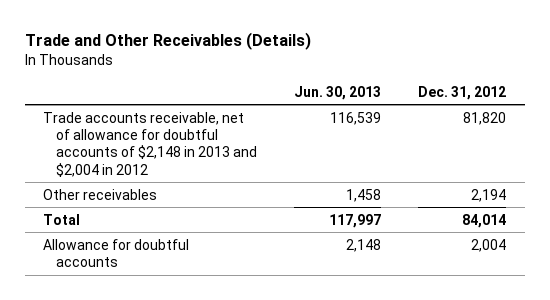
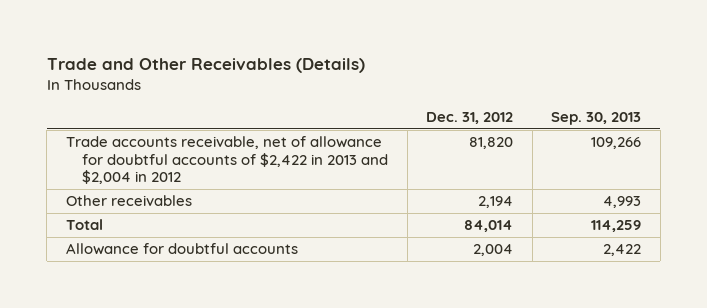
- | Jun. 30, 2013 | Dec. 31, 2012
+ | Dec. 31, 2012 | Sep. 30, 2013
- Trade accounts receivable, net of allowance for doubtful accounts of $2,148 in 2013 and $2,004 in 2012 | 116,539 | 81,820
+ Trade accounts receivable, net of allowance for doubtful accounts of $2,422 in 2013 and $2,004 in 2012 | 81,820 | 109,266

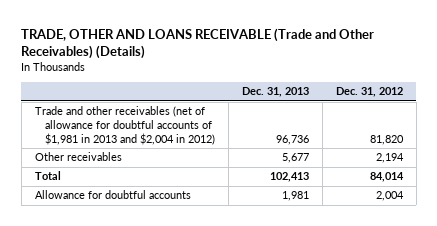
- Trade and Other Receivables (Details)
+ TRADE, OTHER AND LOANS RECEIVABLE (Trade and Other Receivables) (Details)
- | Dec. 31, 2012 | Sep. 30, 2013
+ | Dec. 31, 2013 | Dec. 31, 2012
- Trade accounts receivable, net of allowance for doubtful accounts of $2,422 in 2013 and $2,004 in 2012 | 81,820 | 109,266
+ Trade and other receivables (net of allowance for doubtful accounts of $1,981 in 2013 and $2,004 in 2012) | 96,736 | 81,820

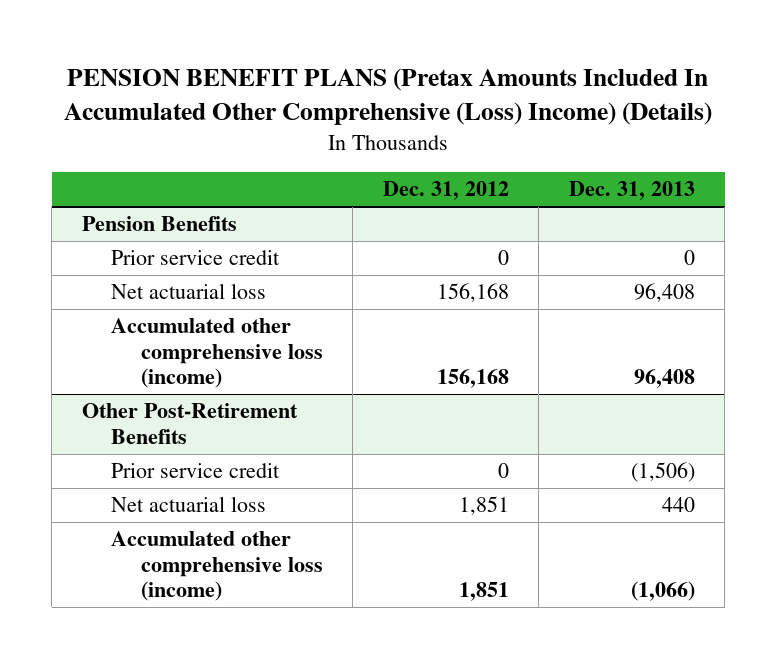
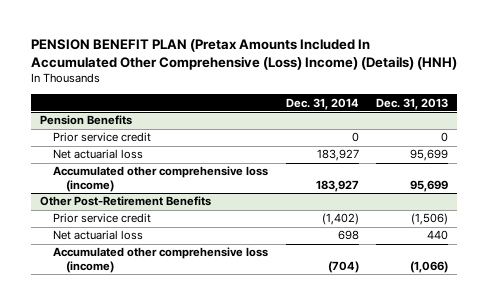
- PENSION BENEFIT PLANS (Pretax Amounts Included In Accumulated Other Comprehensive (Loss) Income) (Details)
+ PENSION BENEFIT PLAN (Pretax Amounts Included In Accumulated Other Comprehensive (Loss) Income) (Details) (HNH)
- | Dec. 31, 2012 | Dec. 31, 2013
+ | Dec. 31, 2014 | Dec. 31, 2013
@ Pension Benefits
- Net actuarial loss | 156,168 | 96,408
- Accumulated other comprehensive loss (income) | 156,168 | 96,408
+ Net actuarial loss | 183,927 | 95,699
+ Accumulated other comprehensive loss (income) | 183,927 | 95,699

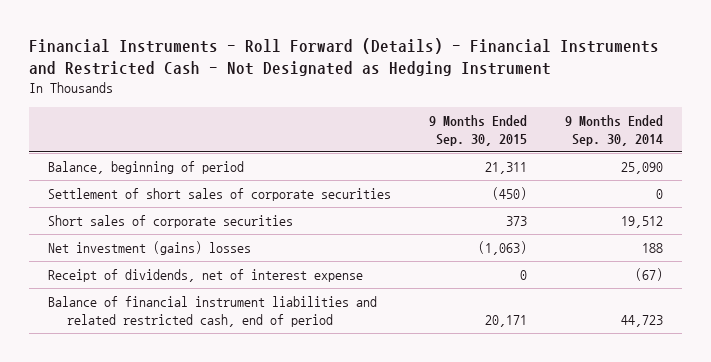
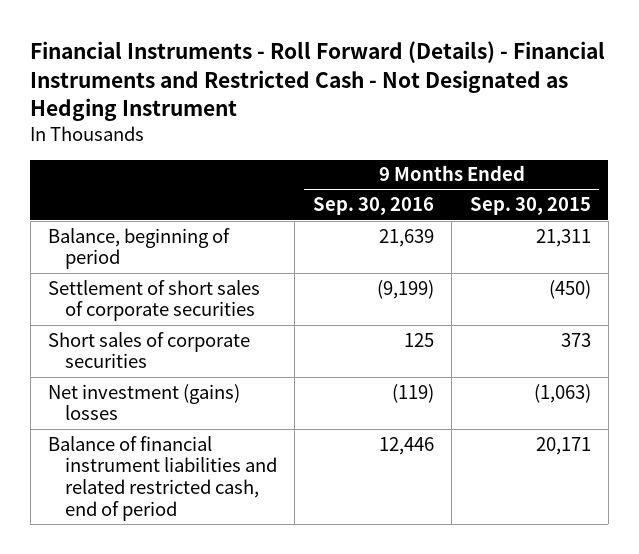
- | 9 Months Ended Sep. 30, 2015 | 9 Months Ended Sep. 30, 2014
+ | 9 Months Ended Sep. 30, 2016 | 9 Months Ended Sep. 30, 2015
- Receipt of dividends, net of interest expense | 0 | (67)

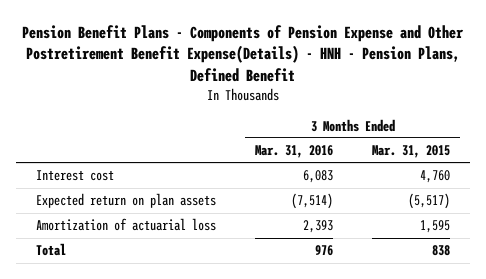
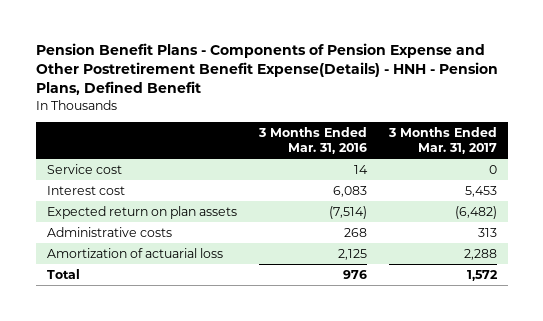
- | 3 Months Ended Mar. 31, 2016 | 3 Months Ended Mar. 31, 2015
+ | 3 Months Ended Mar. 31, 2016 | 3 Months Ended Mar. 31, 2017
+ Service cost | 14 | 0
- Amortization of actuarial loss | 2,393 | 1,595
+ Administrative costs | 268 | 313
+ Amortization of actuarial loss | 2,125 | 2,288

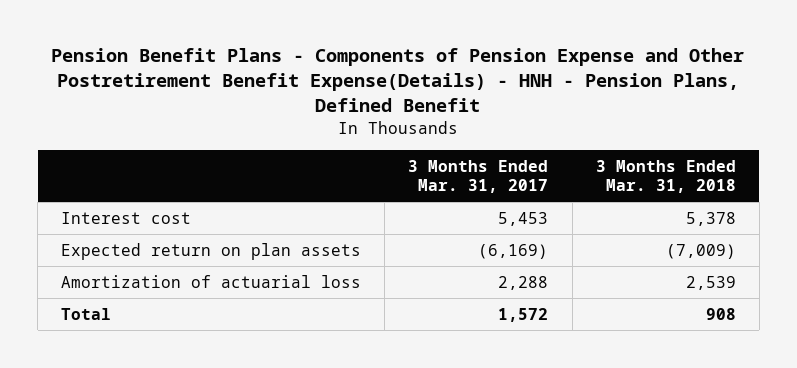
- | 3 Months Ended Mar. 31, 2016 | 3 Months Ended Mar. 31, 2017
+ | 3 Months Ended Mar. 31, 2017 | 3 Months Ended Mar. 31, 2018
- Service cost | 14 | 0
- Expected return on plan assets | (7,514) | (6,482)
- Administrative costs | 268 | 313
+ Expected return on plan assets | (6,169) | (7,009)

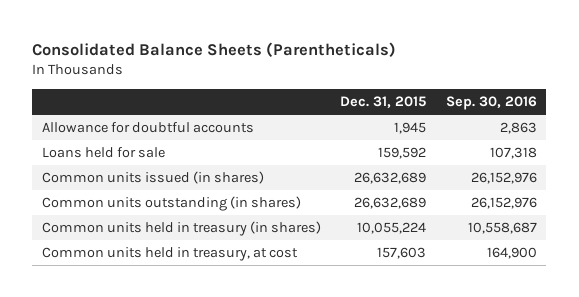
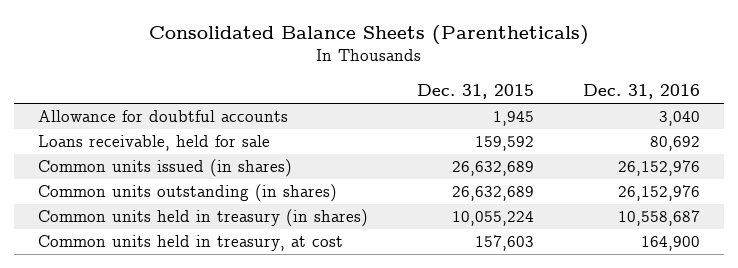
- | Dec. 31, 2015 | Sep. 30, 2016
+ | Dec. 31, 2015 | Dec. 31, 2016
- Loans held for sale | 159,592 | 107,318
+ Loans receivable, held for sale | 159,592 | 80,692

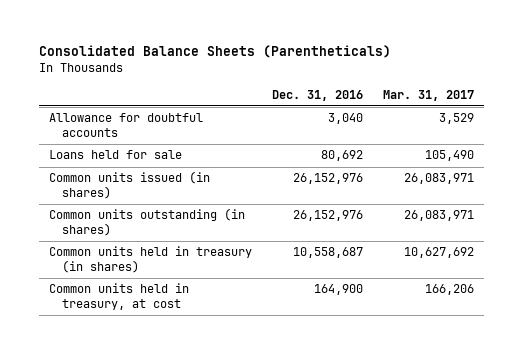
- | Dec. 31, 2015 | Dec. 31, 2016
+ | Dec. 31, 2016 | Mar. 31, 2017
- Loans receivable, held for sale | 159,592 | 80,692
+ Loans held for sale | 80,692 | 105,490

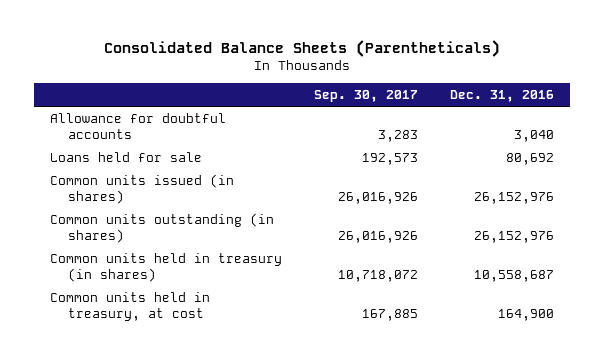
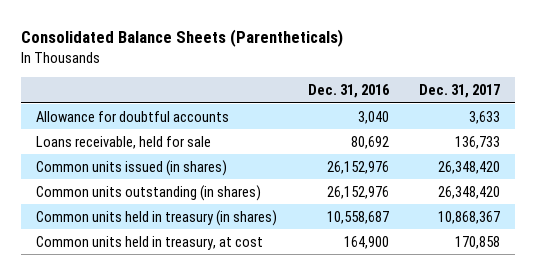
- | Sep. 30, 2017 | Dec. 31, 2016
+ | Dec. 31, 2016 | Dec. 31, 2017
- Loans held for sale | 192,573 | 80,692
+ Loans receivable, held for sale | 80,692 | 136,733

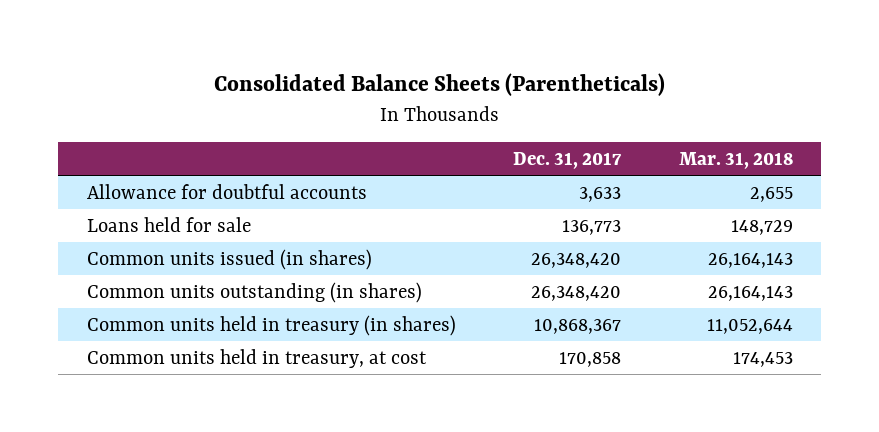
- | Dec. 31, 2016 | Dec. 31, 2017
+ | Dec. 31, 2017 | Mar. 31, 2018
- Loans receivable, held for sale | 80,692 | 136,733
+ Loans held for sale | 136,773 | 148,729

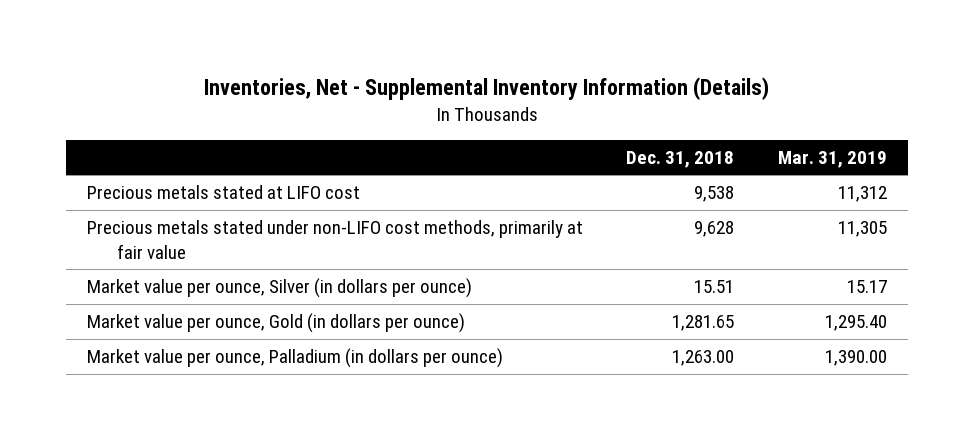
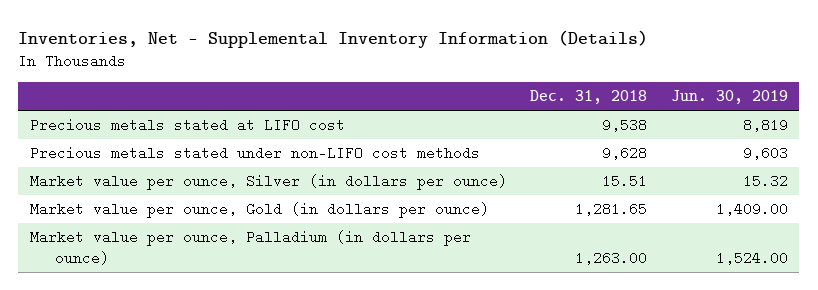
- | Dec. 31, 2018 | Mar. 31, 2019
+ | Dec. 31, 2018 | Jun. 30, 2019
- Precious metals stated under non-LIFO cost methods, primarily at fair value | 9,628 | 11,305
+ Precious metals stated under non-LIFO cost methods | 9,628 | 9,603

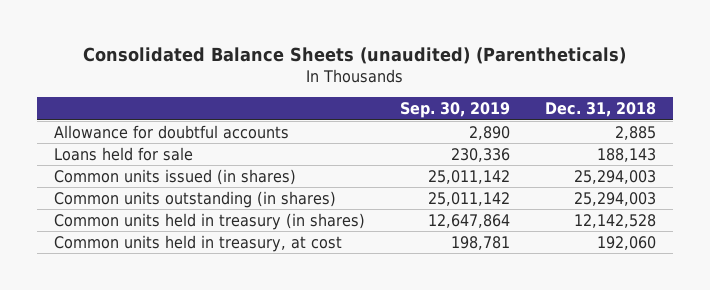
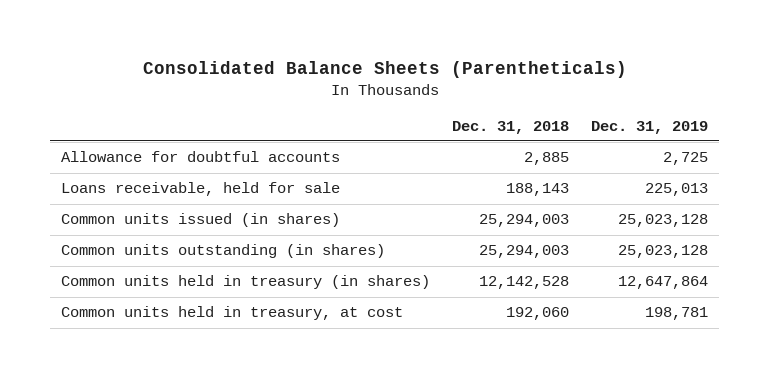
- Consolidated Balance Sheets (unaudited) (Parentheticals)
+ Consolidated Balance Sheets (Parentheticals)
- | Sep. 30, 2019 | Dec. 31, 2018
+ | Dec. 31, 2018 | Dec. 31, 2019
- Loans held for sale | 230,336 | 188,143
+ Loans receivable, held for sale | 188,143 | 225,013

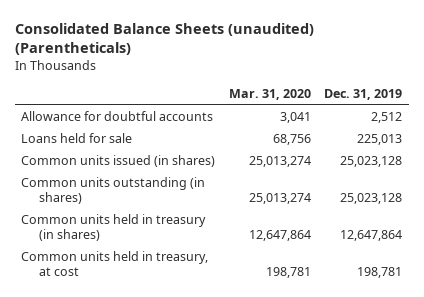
- Consolidated Balance Sheets (Parentheticals)
+ Consolidated Balance Sheets (unaudited) (Parentheticals)
- | Dec. 31, 2018 | Dec. 31, 2019
+ | Mar. 31, 2020 | Dec. 31, 2019
- Allowance for doubtful accounts | 2,885 | 2,725
- Loans receivable, held for sale | 188,143 | 225,013
+ Allowance for doubtful accounts | 3,041 | 2,512
+ Loans held for sale | 68,756 | 225,013

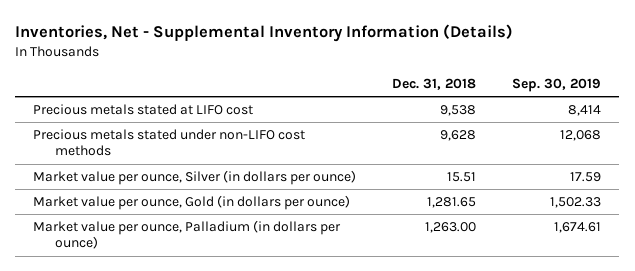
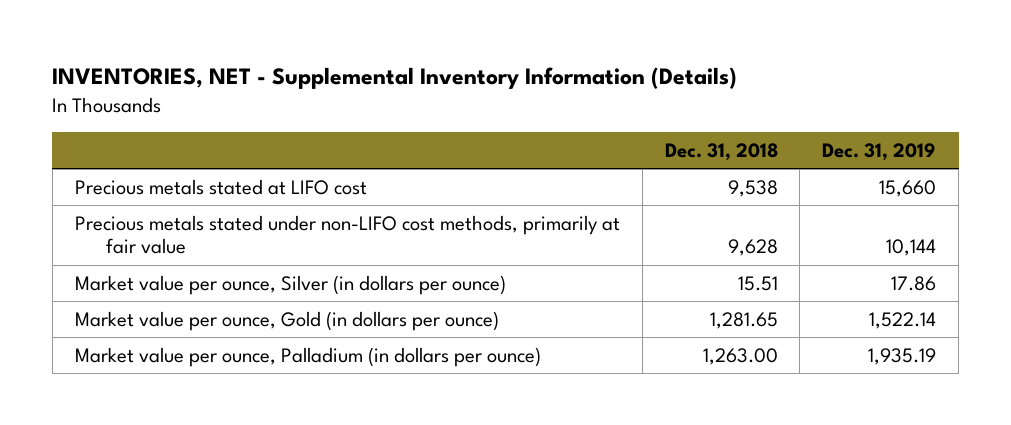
- Inventories, Net - Supplemental Inventory Information (Details)
+ INVENTORIES, NET - Supplemental Inventory Information (Details)
- | Dec. 31, 2018 | Sep. 30, 2019
+ | Dec. 31, 2018 | Dec. 31, 2019
- Precious metals stated under non-LIFO cost methods | 9,628 | 12,068
+ Precious metals stated under non-LIFO cost methods, primarily at fair value | 9,628 | 10,144

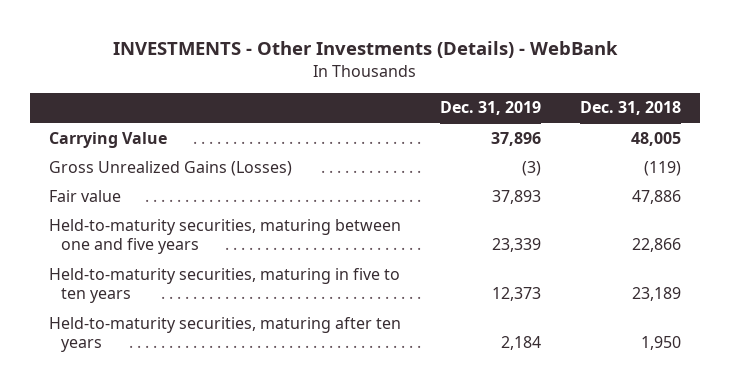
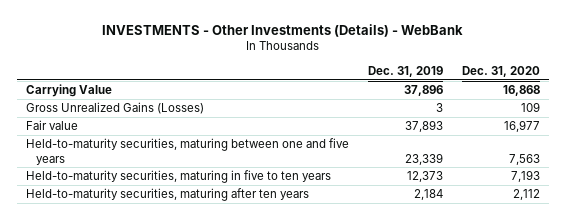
- | Dec. 31, 2019 | Dec. 31, 2018
+ | Dec. 31, 2019 | Dec. 31, 2020
- Gross Unrealized Gains (Losses) | (3) | (119)
+ Gross Unrealized Gains (Losses) | 3 | 109

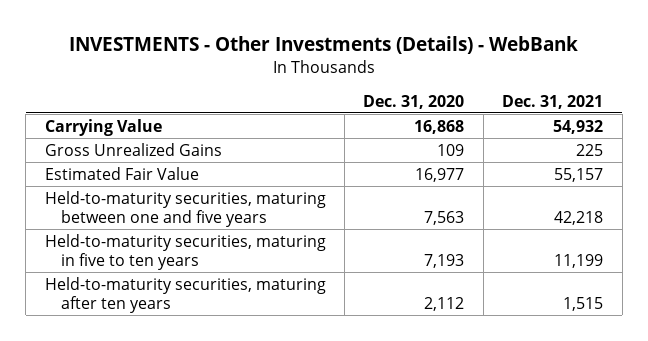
- | Dec. 31, 2019 | Dec. 31, 2020
+ | Dec. 31, 2020 | Dec. 31, 2021
- Gross Unrealized Gains (Losses) | 3 | 109
- Fair value | 37,893 | 16,977
+ Gross Unrealized Gains | 109 | 225
+ Estimated Fair Value | 16,977 | 55,157

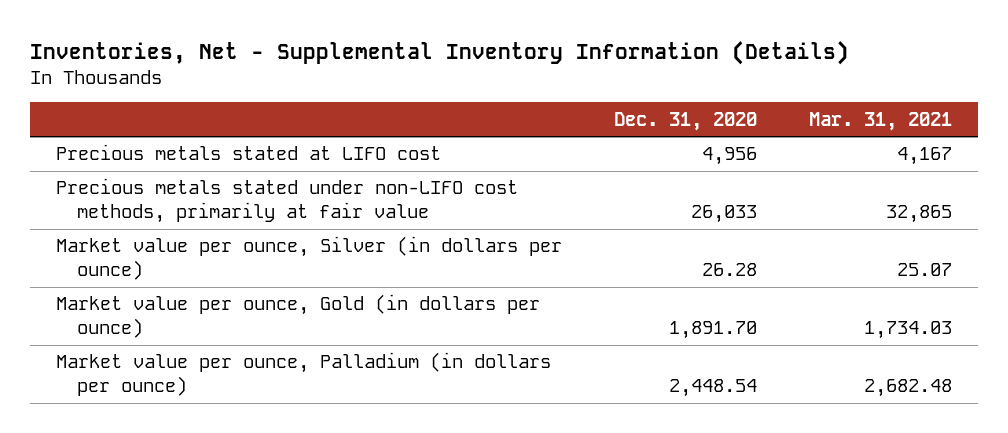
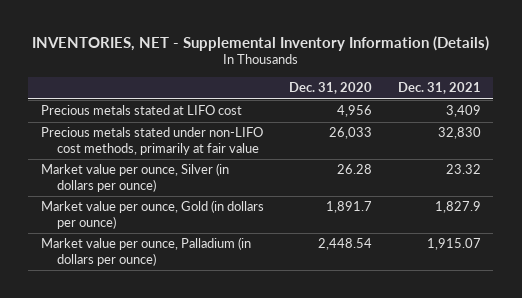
- Inventories, Net - Supplemental Inventory Information (Details)
+ INVENTORIES, NET - Supplemental Inventory Information (Details)
- | Dec. 31, 2020 | Mar. 31, 2021
+ | Dec. 31, 2020 | Dec. 31, 2021
- Market value per ounce, Gold (in dollars per ounce) | 1,891.70 | 1,734.03
+ Market value per ounce, Gold (in dollars per ounce) | 1,891.7 | 1,827.9

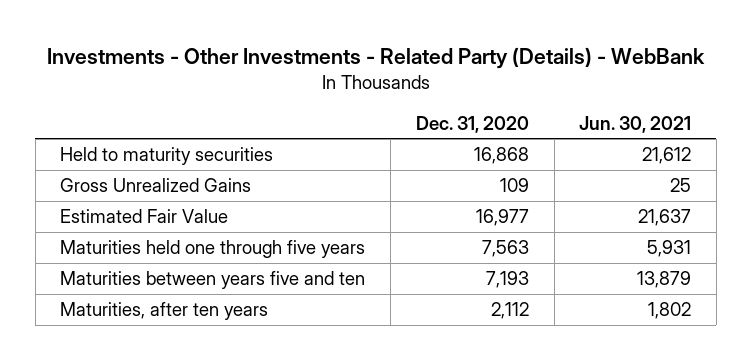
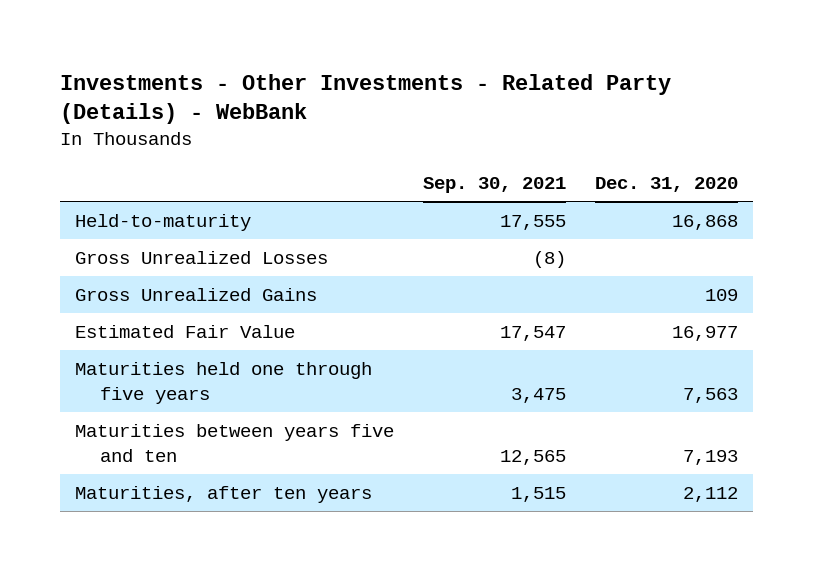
- | Dec. 31, 2020 | Jun. 30, 2021
+ | Sep. 30, 2021 | Dec. 31, 2020
- Held to maturity securities | 16,868 | 21,612
+ Held-to-maturity | 17,555 | 16,868
+ Gross Unrealized Losses | (8) |

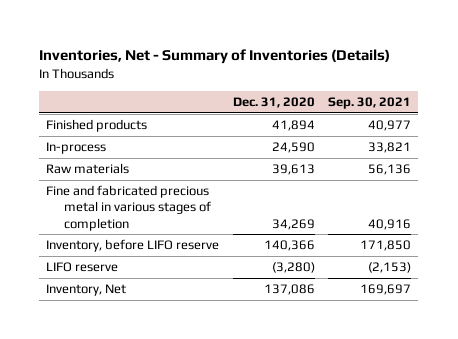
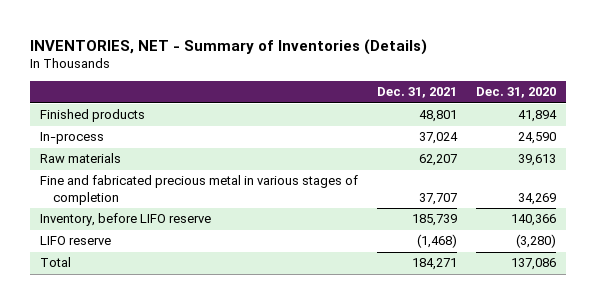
- Inventories, Net - Summary of Inventories (Details)
+ INVENTORIES, NET - Summary of Inventories (Details)
- | Dec. 31, 2020 | Sep. 30, 2021
+ | Dec. 31, 2021 | Dec. 31, 2020
- Inventory, Net | 137,086 | 169,697
+ Total | 184,271 | 137,086

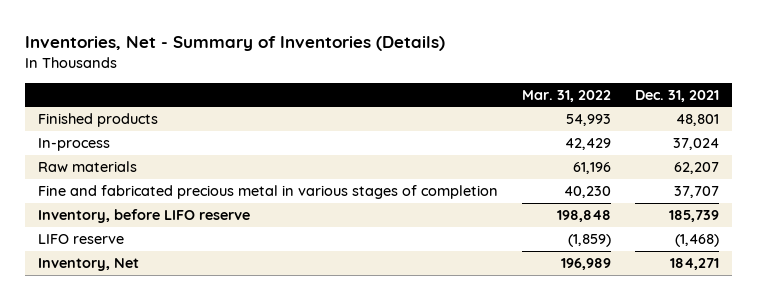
- INVENTORIES, NET - Summary of Inventories (Details)
+ Inventories, Net - Summary of Inventories (Details)
- | Dec. 31, 2021 | Dec. 31, 2020
+ | Mar. 31, 2022 | Dec. 31, 2021
- Total | 184,271 | 137,086
+ Inventory, Net | 196,989 | 184,271

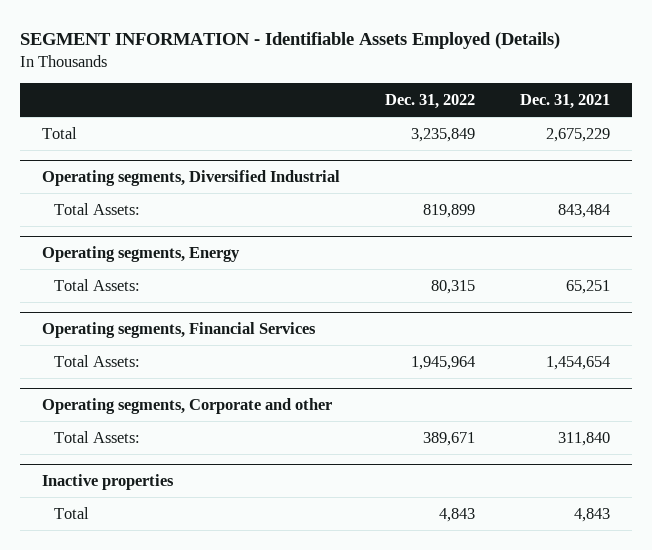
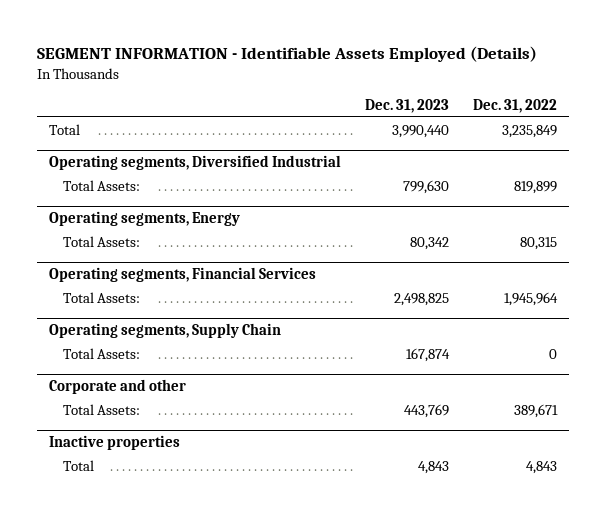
- | Dec. 31, 2022 | Dec. 31, 2021
+ | Dec. 31, 2023 | Dec. 31, 2022
- Operating segments, Corporate and other
+ Operating segments, Supply Chain
+ Total Assets: | 167,874 | 0
+ Corporate and other

